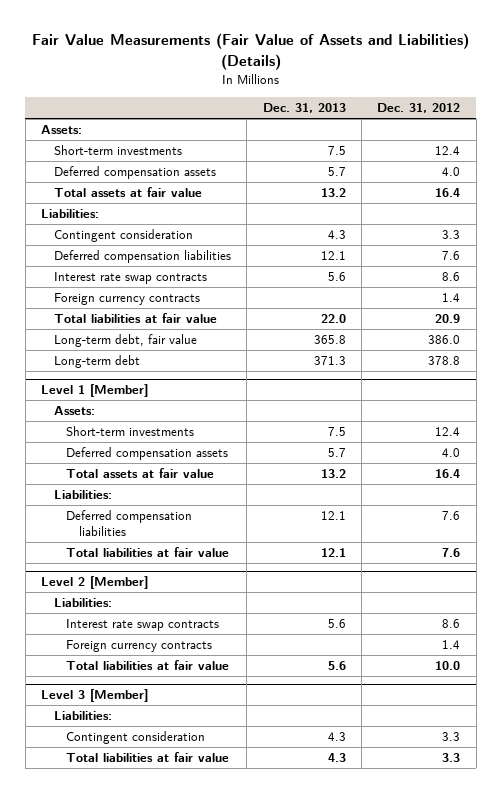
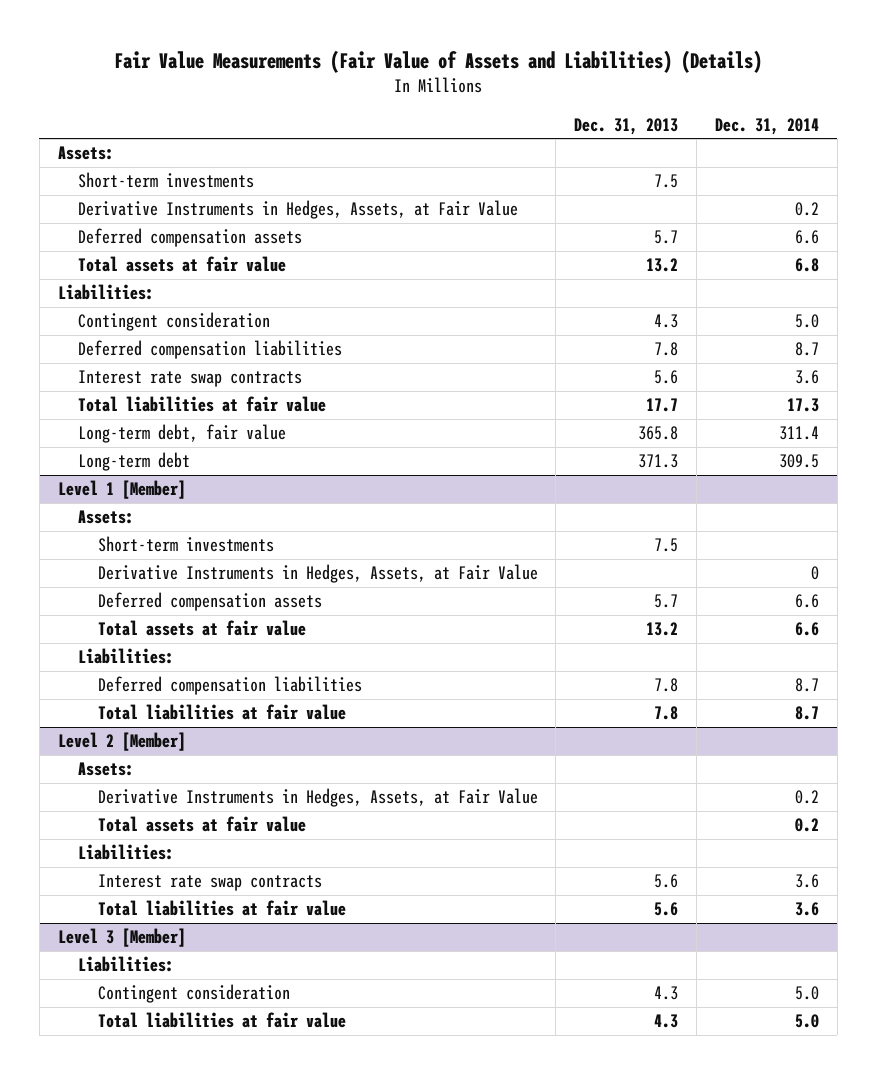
- | Dec. 31, 2013 | Dec. 31, 2012
+ | Dec. 31, 2013 | Dec. 31, 2014
+ Derivative Instruments in Hedges, Assets, at Fair Value | | 0.2
- Deferred compensation liabilities | 12.1 | 7.6
+ Deferred compensation liabilities | 7.8 | 8.7
- Foreign currency contracts | | 1.4
- Total liabilities at fair value | 22.0 | 20.9
+ Total liabilities at fair value | 17.7 | 17.3
@ Level 1 [Member]
+ Derivative Instruments in Hedges, Assets, at Fair Value | | 0
- Deferred compensation liabilities | 12.1 | 7.6
- Total liabilities at fair value | 12.1 | 7.6
+ Deferred compensation liabilities | 7.8 | 8.7
+ Total liabilities at fair value | 7.8 | 8.7
@ Level 2 [Member]
+ Assets:
+ Derivative Instruments in Hedges, Assets, at Fair Value | | 0.2
+ Total assets at fair value | | 0.2
- Foreign currency contracts | | 1.4

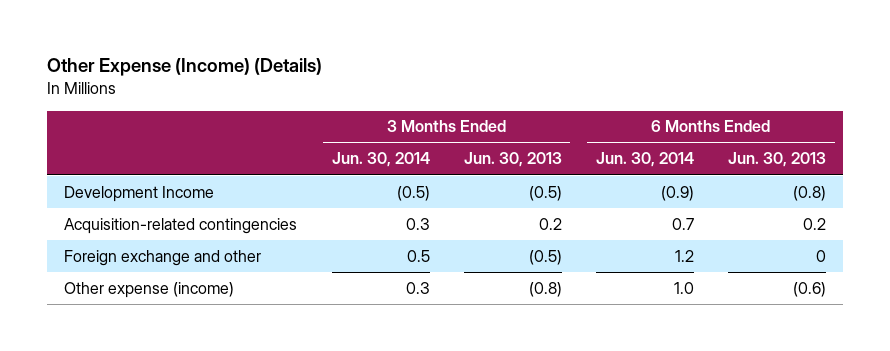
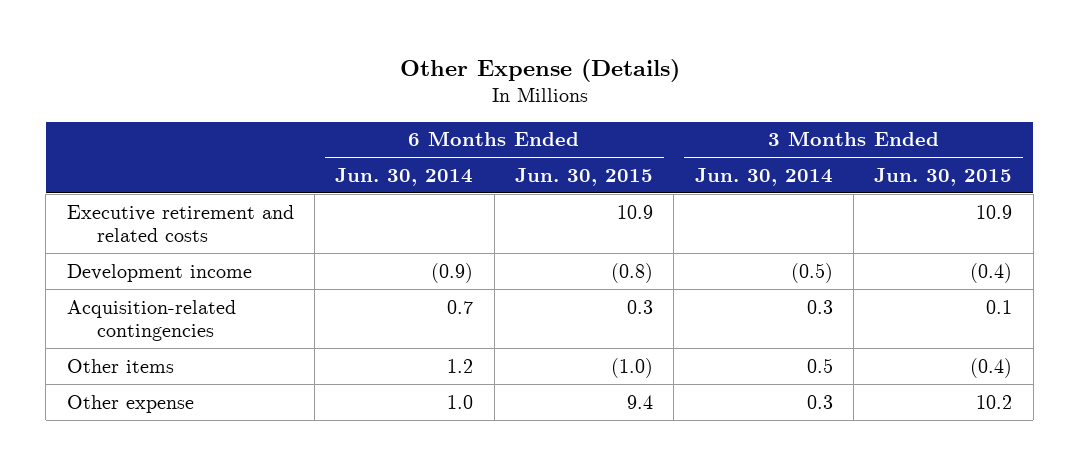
- Other Expense (Income) (Details)
+ Other Expense (Details)
- | 3 Months Ended Jun. 30, 2014 | 3 Months Ended Jun. 30, 2013 | 6 Months Ended Jun. 30, 2014 | 6 Months Ended Jun. 30, 2013
+ | 6 Months Ended Jun. 30, 2014 | 6 Months Ended Jun. 30, 2015 | 3 Months Ended Jun. 30, 2014 | 3 Months Ended Jun. 30, 2015
- Development Income | (0.5) | (0.5) | (0.9) | (0.8)
+ Executive retirement and related costs | | 10.9 | | 10.9
+ Development income | (0.9) | (0.8) | (0.5) | (0.4)
- Foreign exchange and other | 0.5 | (0.5) | 1.2 | 0
- Other expense (income) | 0.3 | (0.8) | 1.0 | (0.6)
+ Other items | 1.2 | (1.0) | 0.5 | (0.4)
+ Other expense | 1.0 | 9.4 | 0.3 | 10.2

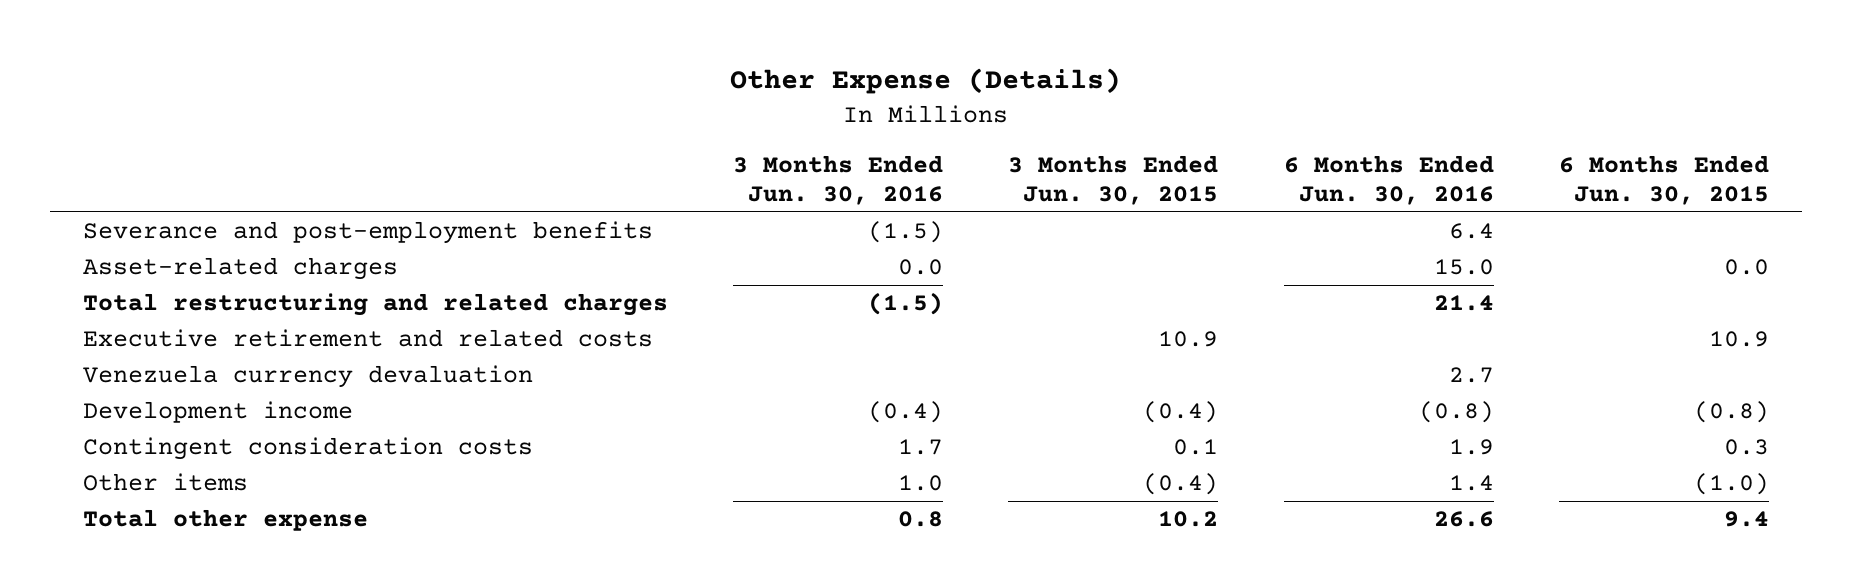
- | 6 Months Ended Jun. 30, 2014 | 6 Months Ended Jun. 30, 2015 | 3 Months Ended Jun. 30, 2014 | 3 Months Ended Jun. 30, 2015
+ | 3 Months Ended Jun. 30, 2016 | 3 Months Ended Jun. 30, 2015 | 6 Months Ended Jun. 30, 2016 | 6 Months Ended Jun. 30, 2015
+ Severance and post-employment benefits | (1.5) | | 6.4 |
+ Asset-related charges | 0.0 | | 15.0 | 0.0
+ Total restructuring and related charges | (1.5) | | 21.4 |
+ Venezuela currency devaluation | | | 2.7 |
- Acquisition-related contingencies | 0.7 | 0.3 | 0.3 | 0.1
+ Contingent consideration costs | 1.7 | 0.1 | 1.9 | 0.3
- Other expense | 1.0 | 9.4 | 0.3 | 10.2
+ Total other expense | 0.8 | 10.2 | 26.6 | 9.4

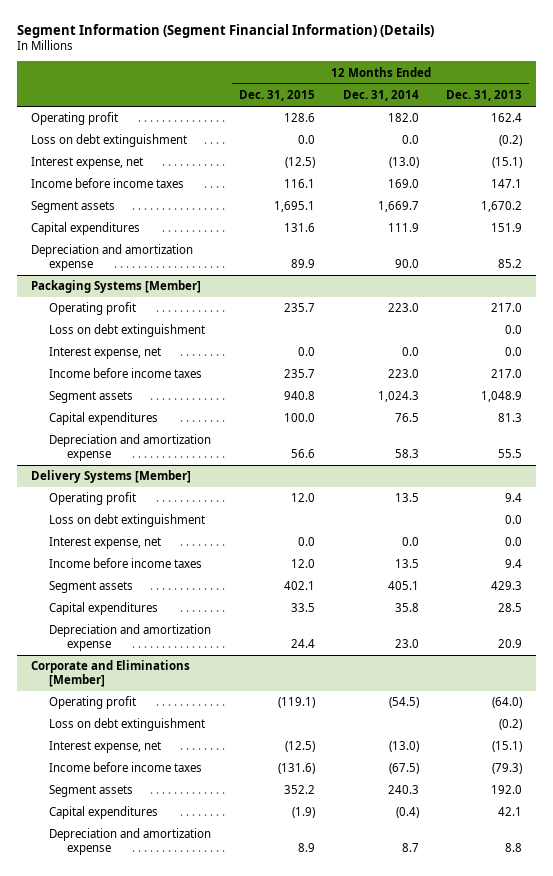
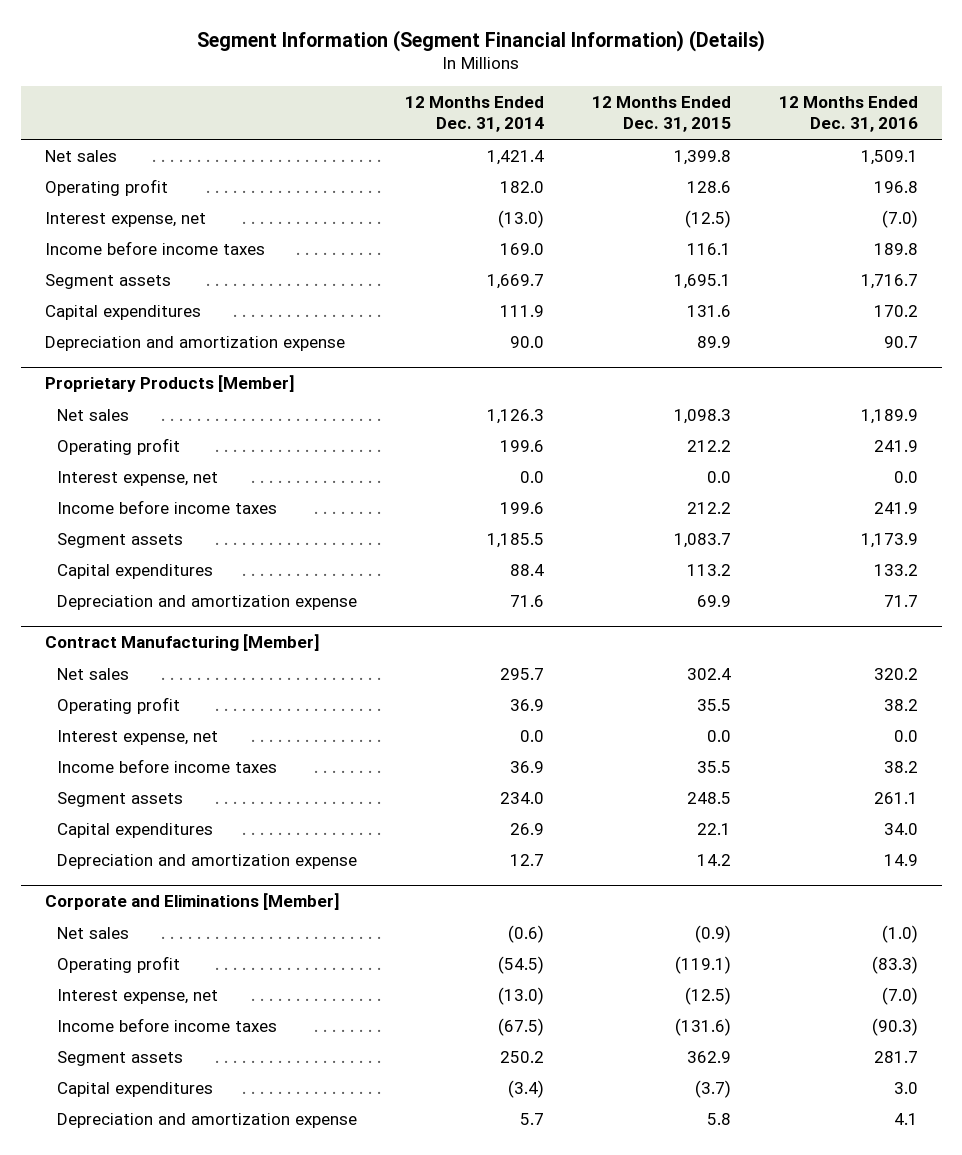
- | 12 Months Ended Dec. 31, 2015 | 12 Months Ended Dec. 31, 2014 | 12 Months Ended Dec. 31, 2013
+ | 12 Months Ended Dec. 31, 2014 | 12 Months Ended Dec. 31, 2015 | 12 Months Ended Dec. 31, 2016
+ Net sales | 1,421.4 | 1,399.8 | 1,509.1
- Loss on debt extinguishment | 0.0 | 0.0 | (0.2)
- Packaging Systems [Member]
- Operating profit | 235.7 | 223.0 | 217.0
- Loss on debt extinguishment | | | 0.0
+ Proprietary Products [Member]
+ Net sales | 1,126.3 | 1,098.3 | 1,189.9
+ Operating profit | 199.6 | 212.2 | 241.9
- Income before income taxes | 235.7 | 223.0 | 217.0
- Segment assets | 940.8 | 1,024.3 | 1,048.9
- Capital expenditures | 100.0 | 76.5 | 81.3
- Depreciation and amortization expense | 56.6 | 58.3 | 55.5
- Delivery Systems [Member]
- Operating profit | 12.0 | 13.5 | 9.4
- Loss on debt extinguishment | | | 0.0
+ Income before income taxes | 199.6 | 212.2 | 241.9
+ Segment assets | 1,185.5 | 1,083.7 | 1,173.9
+ Capital expenditures | 88.4 | 113.2 | 133.2
+ Depreciation and amortization expense | 71.6 | 69.9 | 71.7
+ Contract Manufacturing [Member]
+ Net sales | 295.7 | 302.4 | 320.2
+ Operating profit | 36.9 | 35.5 | 38.2
- Income before income taxes | 12.0 | 13.5 | 9.4
- Segment assets | 402.1 | 405.1 | 429.3
- Capital expenditures | 33.5 | 35.8 | 28.5
- Depreciation and amortization expense | 24.4 | 23.0 | 20.9
+ Income before income taxes | 36.9 | 35.5 | 38.2
+ Segment assets | 234.0 | 248.5 | 261.1
+ Capital expenditures | 26.9 | 22.1 | 34.0
+ Depreciation and amortization expense | 12.7 | 14.2 | 14.9
@ Corporate and Eliminations [Member]
+ Net sales | (0.6) | (0.9) | (1.0)
- Loss on debt extinguishment | | | (0.2)
- Segment assets | 352.2 | 240.3 | 192.0
- Capital expenditures | (1.9) | (0.4) | 42.1
- Depreciation and amortization expense | 8.9 | 8.7 | 8.8
+ Segment assets | 250.2 | 362.9 | 281.7
+ Capital expenditures | (3.4) | (3.7) | 3.0
+ Depreciation and amortization expense | 5.7 | 5.8 | 4.1

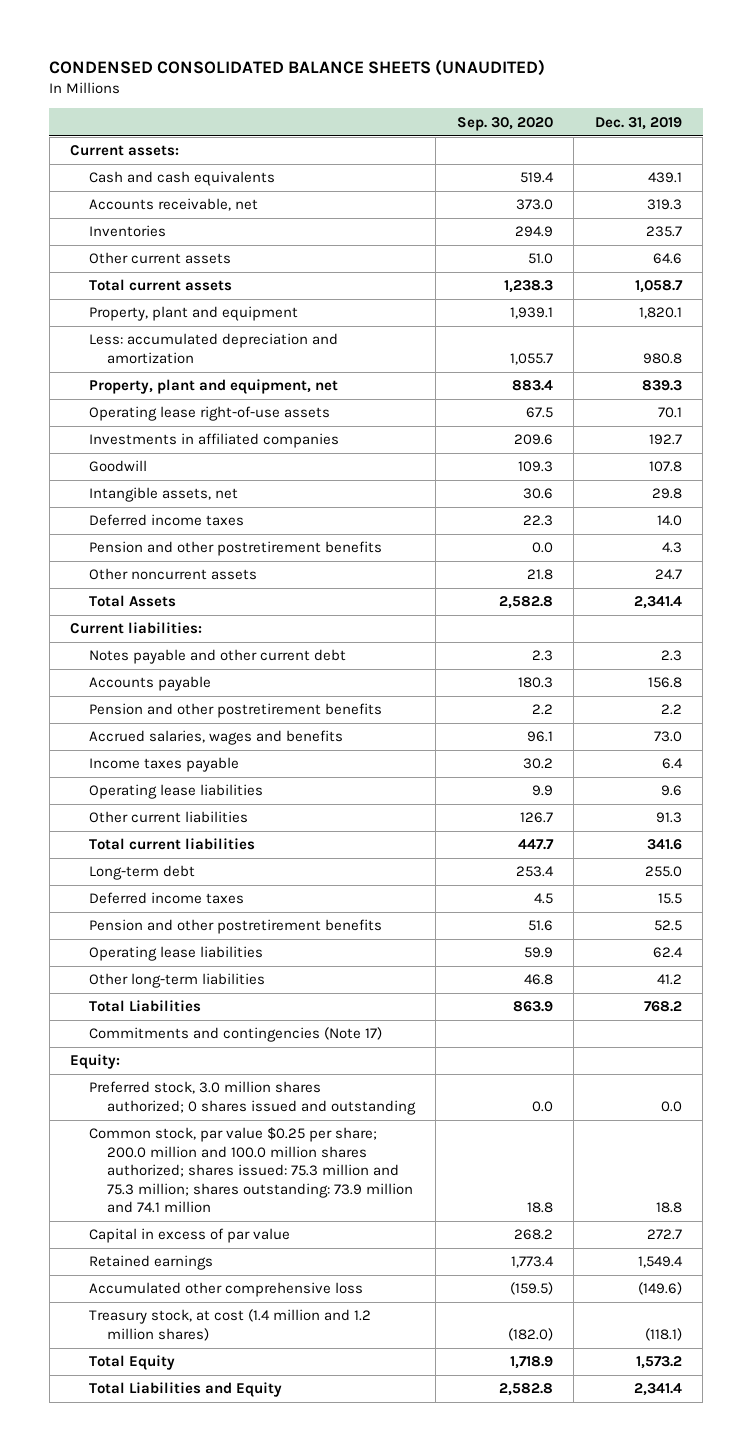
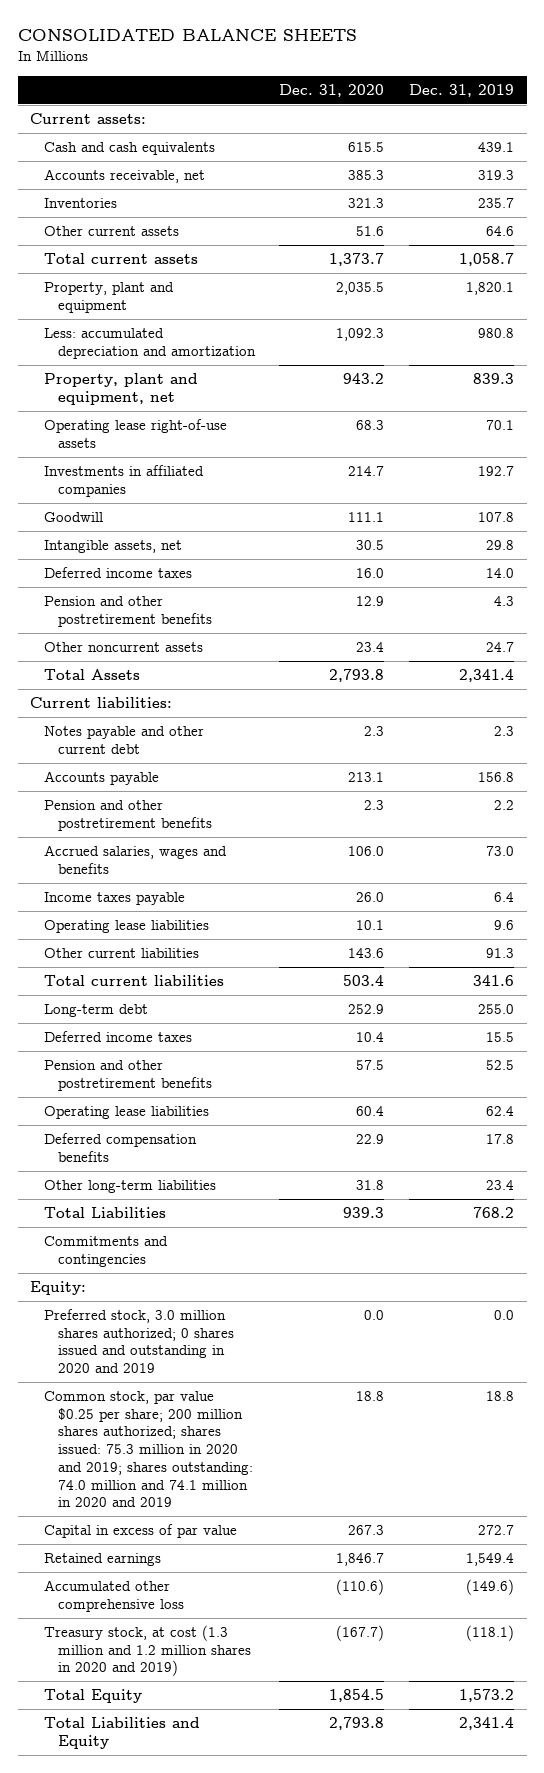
- CONDENSED CONSOLIDATED BALANCE SHEETS (UNAUDITED)
+ CONSOLIDATED BALANCE SHEETS
- | Sep. 30, 2020 | Dec. 31, 2019
+ | Dec. 31, 2020 | Dec. 31, 2019
- Other long-term liabilities | 46.8 | 41.2
+ Deferred compensation benefits | 22.9 | 17.8
+ Other long-term liabilities | 31.8 | 23.4
- Commitments and contingencies (Note 17)
+ Commitments and contingencies
- Preferred stock, 3.0 million shares authorized; 0 shares issued and outstanding | 0.0 | 0.0
- Common stock, par value $0.25 per share; 200.0 million and 100.0 million shares authorized; shares issued: 75.3 million and 75.3 million; shares outstanding: 73.9 million and 74.1 million | 18.8 | 18.8
+ Preferred stock, 3.0 million shares authorized; 0 shares issued and outstanding in 2020 and 2019 | 0.0 | 0.0
+ Common stock, par value $0.25 per share; 200 million shares authorized; shares issued: 75.3 million in 2020 and 2019; shares outstanding: 74.0 million and 74.1 million in 2020 and 2019 | 18.8 | 18.8
- Treasury stock, at cost (1.4 million and 1.2 million shares) | (182.0) | (118.1)
+ Treasury stock, at cost (1.3 million and 1.2 million shares in 2020 and 2019) | (167.7) | (118.1)

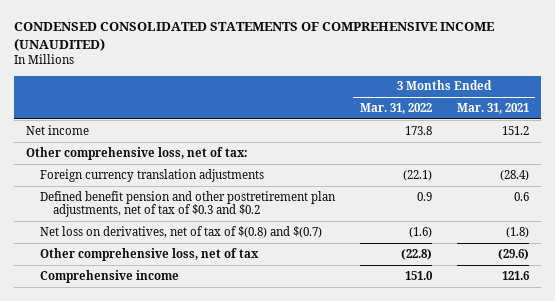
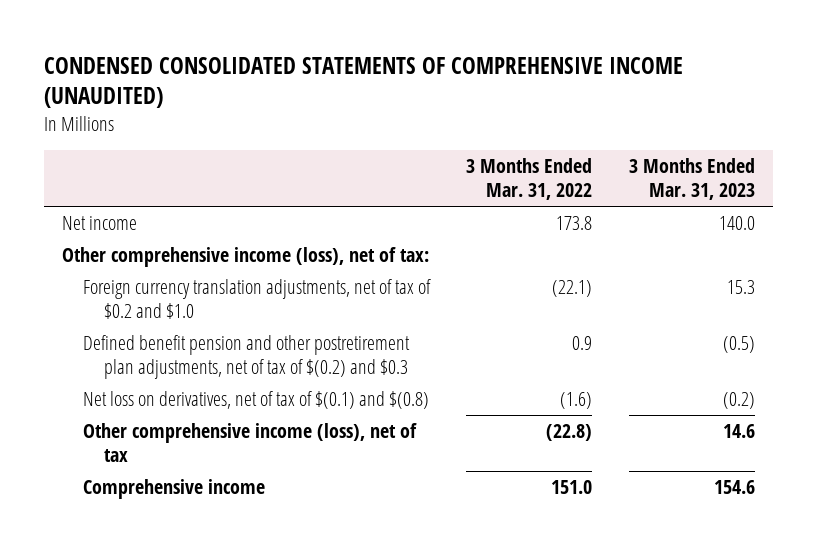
- | 3 Months Ended Mar. 31, 2022 | 3 Months Ended Mar. 31, 2021
+ | 3 Months Ended Mar. 31, 2022 | 3 Months Ended Mar. 31, 2023
- Other comprehensive loss, net of tax:
- Foreign currency translation adjustments | (22.1) | (28.4)
- Defined benefit pension and other postretirement plan adjustments, net of tax of $0.3 and $0.2 | 0.9 | 0.6
- Net loss on derivatives, net of tax of $(0.8) and $(0.7) | (1.6) | (1.8)
- Other comprehensive loss, net of tax | (22.8) | (29.6)
+ Other comprehensive income (loss), net of tax:
+ Foreign currency translation adjustments, net of tax of $0.2 and $1.0 | (22.1) | 15.3
+ Defined benefit pension and other postretirement plan adjustments, net of tax of $(0.2) and $0.3 | 0.9 | (0.5)
+ Net loss on derivatives, net of tax of $(0.1) and $(0.8) | (1.6) | (0.2)
+ Other comprehensive income (loss), net of tax | (22.8) | 14.6

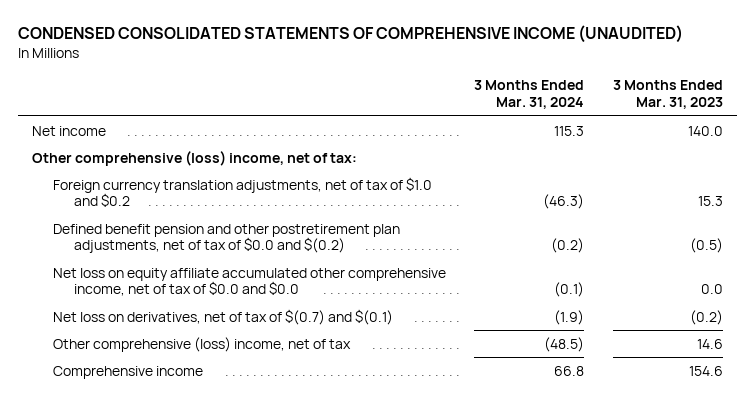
- | 3 Months Ended Mar. 31, 2022 | 3 Months Ended Mar. 31, 2023
+ | 3 Months Ended Mar. 31, 2024 | 3 Months Ended Mar. 31, 2023
- Other comprehensive income (loss), net of tax:
- Foreign currency translation adjustments, net of tax of $0.2 and $1.0 | (22.1) | 15.3
- Defined benefit pension and other postretirement plan adjustments, net of tax of $(0.2) and $0.3 | 0.9 | (0.5)
- Net loss on derivatives, net of tax of $(0.1) and $(0.8) | (1.6) | (0.2)
- Other comprehensive income (loss), net of tax | (22.8) | 14.6
+ Other comprehensive (loss) income, net of tax:
+ Foreign currency translation adjustments, net of tax of $1.0 and $0.2 | (46.3) | 15.3
+ Defined benefit pension and other postretirement plan adjustments, net of tax of $0.0 and $(0.2) | (0.2) | (0.5)
+ Net loss on equity affiliate accumulated other comprehensive income, net of tax of $0.0 and $0.0 | (0.1) | 0.0
+ Net loss on derivatives, net of tax of $(0.7) and $(0.1) | (1.9) | (0.2)
+ Other comprehensive (loss) income, net of tax | (48.5) | 14.6

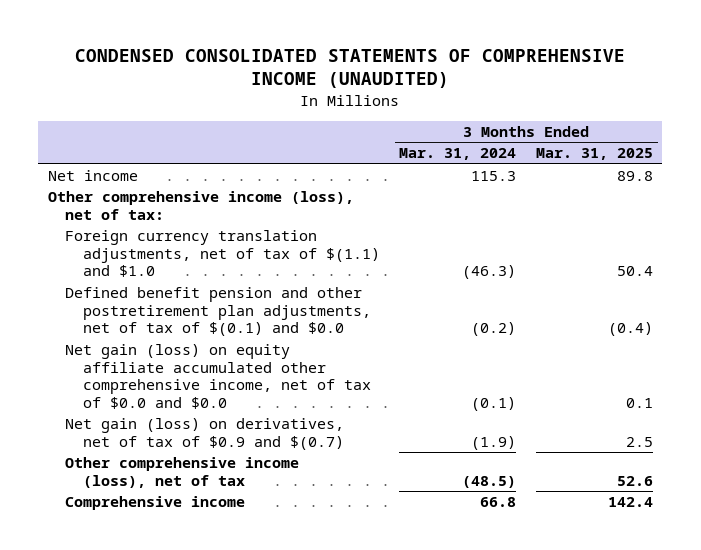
- | 3 Months Ended Mar. 31, 2024 | 3 Months Ended Mar. 31, 2023
+ | 3 Months Ended Mar. 31, 2024 | 3 Months Ended Mar. 31, 2025
- Other comprehensive (loss) income, net of tax:
- Foreign currency translation adjustments, net of tax of $1.0 and $0.2 | (46.3) | 15.3
- Defined benefit pension and other postretirement plan adjustments, net of tax of $0.0 and $(0.2) | (0.2) | (0.5)
- Net loss on equity affiliate accumulated other comprehensive income, net of tax of $0.0 and $0.0 | (0.1) | 0.0
- Net loss on derivatives, net of tax of $(0.7) and $(0.1) | (1.9) | (0.2)
- Other comprehensive (loss) income, net of tax | (48.5) | 14.6
+ Other comprehensive income (loss), net of tax:
+ Foreign currency translation adjustments, net of tax of $(1.1) and $1.0 | (46.3) | 50.4
+ Defined benefit pension and other postretirement plan adjustments, net of tax of $(0.1) and $0.0 | (0.2) | (0.4)
+ Net gain (loss) on equity affiliate accumulated other comprehensive income, net of tax of $0.0 and $0.0 | (0.1) | 0.1
+ Net gain (loss) on derivatives, net of tax of $0.9 and $(0.7) | (1.9) | 2.5
+ Other comprehensive income (loss), net of tax | (48.5) | 52.6

